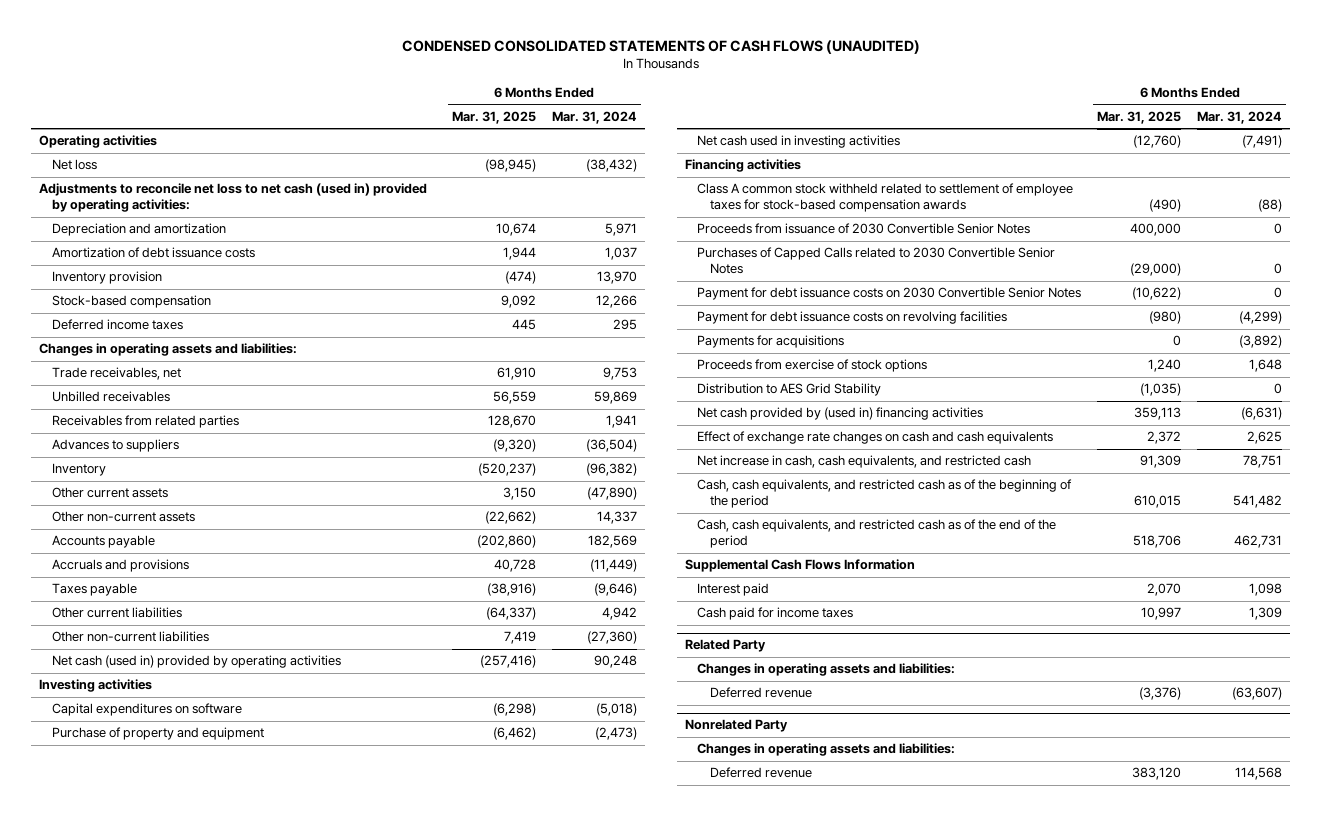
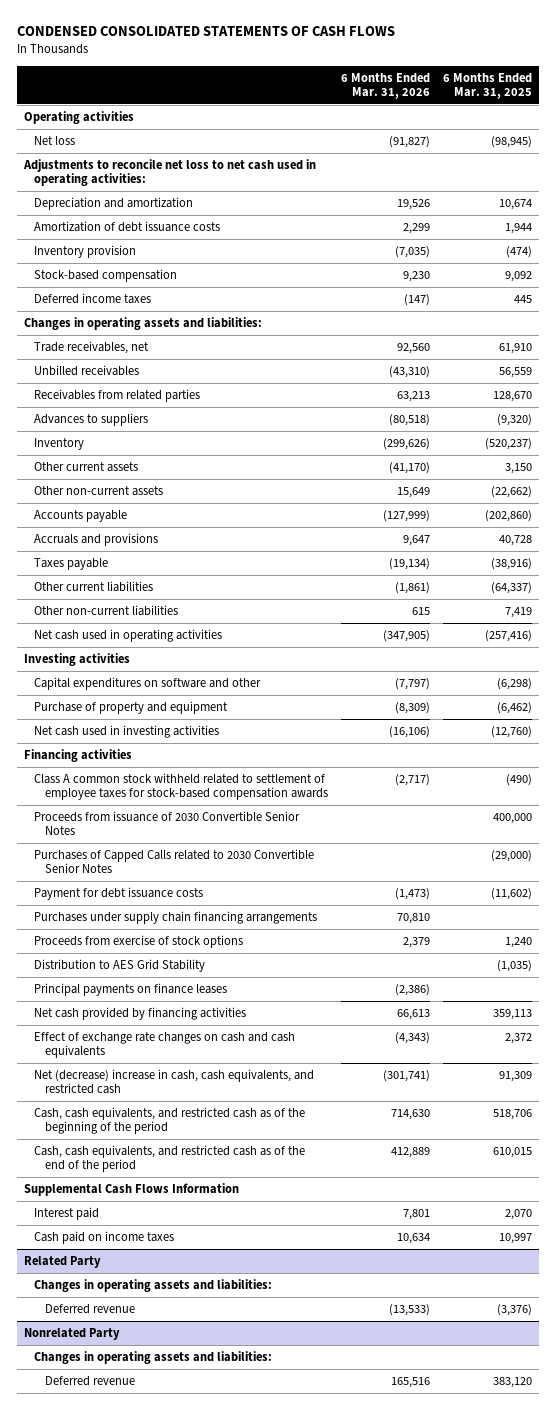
- CONDENSED CONSOLIDATED STATEMENTS OF CASH FLOWS (UNAUDITED)
+ CONDENSED CONSOLIDATED STATEMENTS OF CASH FLOWS
- | 6 Months Ended Mar. 31, 2025 | 6 Months Ended Mar. 31, 2024
+ | 6 Months Ended Mar. 31, 2026 | 6 Months Ended Mar. 31, 2025
- Adjustments to reconcile net loss to net cash (used in) provided by operating activities:
+ Adjustments to reconcile net loss to net cash used in operating activities:
- Net cash (used in) provided by operating activities | (257,416) | 90,248
+ Net cash used in operating activities | (347,905) | (257,416)
- Capital expenditures on software | (6,298) | (5,018)
+ Capital expenditures on software and other | (7,797) | (6,298)
- Payment for debt issuance costs on 2030 Convertible Senior Notes | (10,622) | 0
- Payment for debt issuance costs on revolving facilities | (980) | (4,299)
- Payments for acquisitions | 0 | (3,892)
+ Payment for debt issuance costs | (1,473) | (11,602)
+ Purchases under supply chain financing arrangements | 70,810 |
- Net cash provided by (used in) financing activities | 359,113 | (6,631)
+ Principal payments on finance leases | (2,386) |
+ Net cash provided by financing activities | 66,613 | 359,113
- Net increase in cash, cash equivalents, and restricted cash | 91,309 | 78,751
- Cash, cash equivalents, and restricted cash as of the beginning of the period | 610,015 | 541,482
- Cash, cash equivalents, and restricted cash as of the end of the period | 518,706 | 462,731
+ Net (decrease) increase in cash, cash equivalents, and restricted cash | (301,741) | 91,309
+ Cash, cash equivalents, and restricted cash as of the beginning of the period | 714,630 | 518,706
+ Cash, cash equivalents, and restricted cash as of the end of the period | 412,889 | 610,015
- Cash paid for income taxes | 10,997 | 1,309
+ Cash paid on income taxes | 10,634 | 10,997

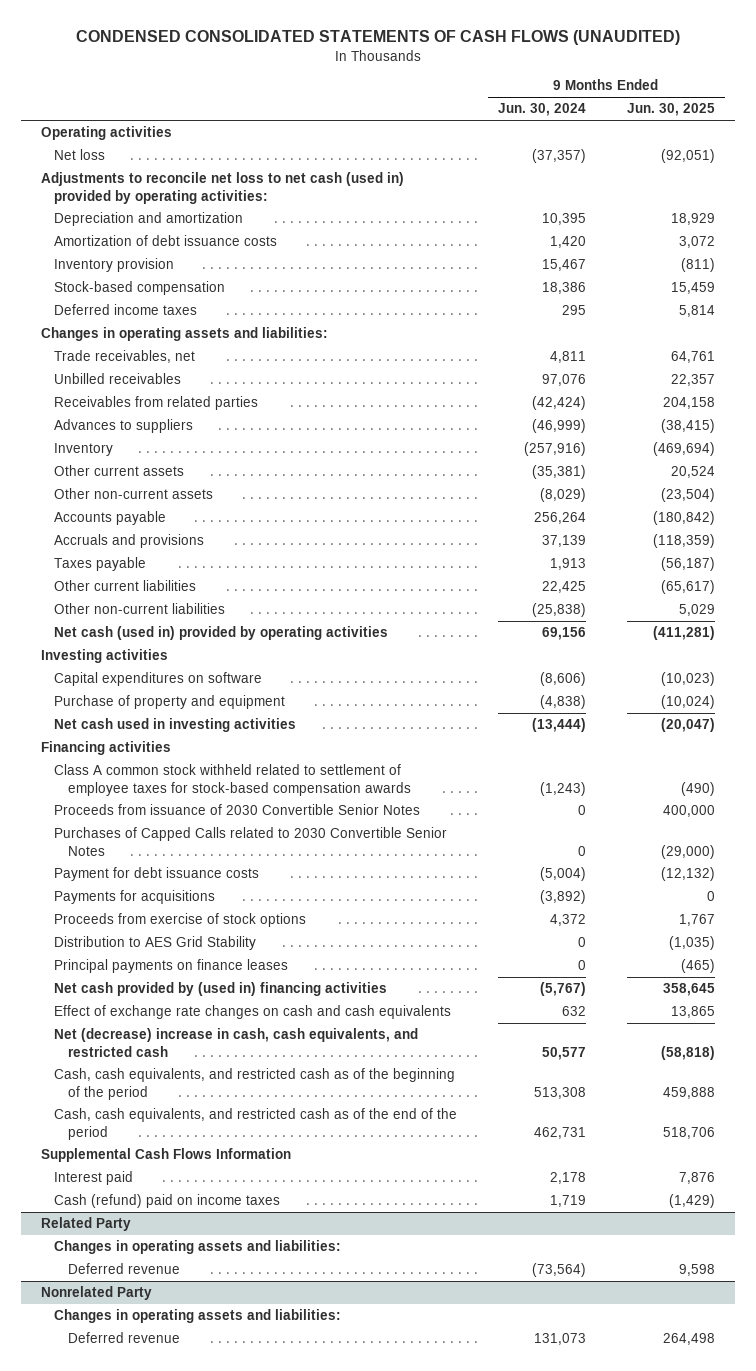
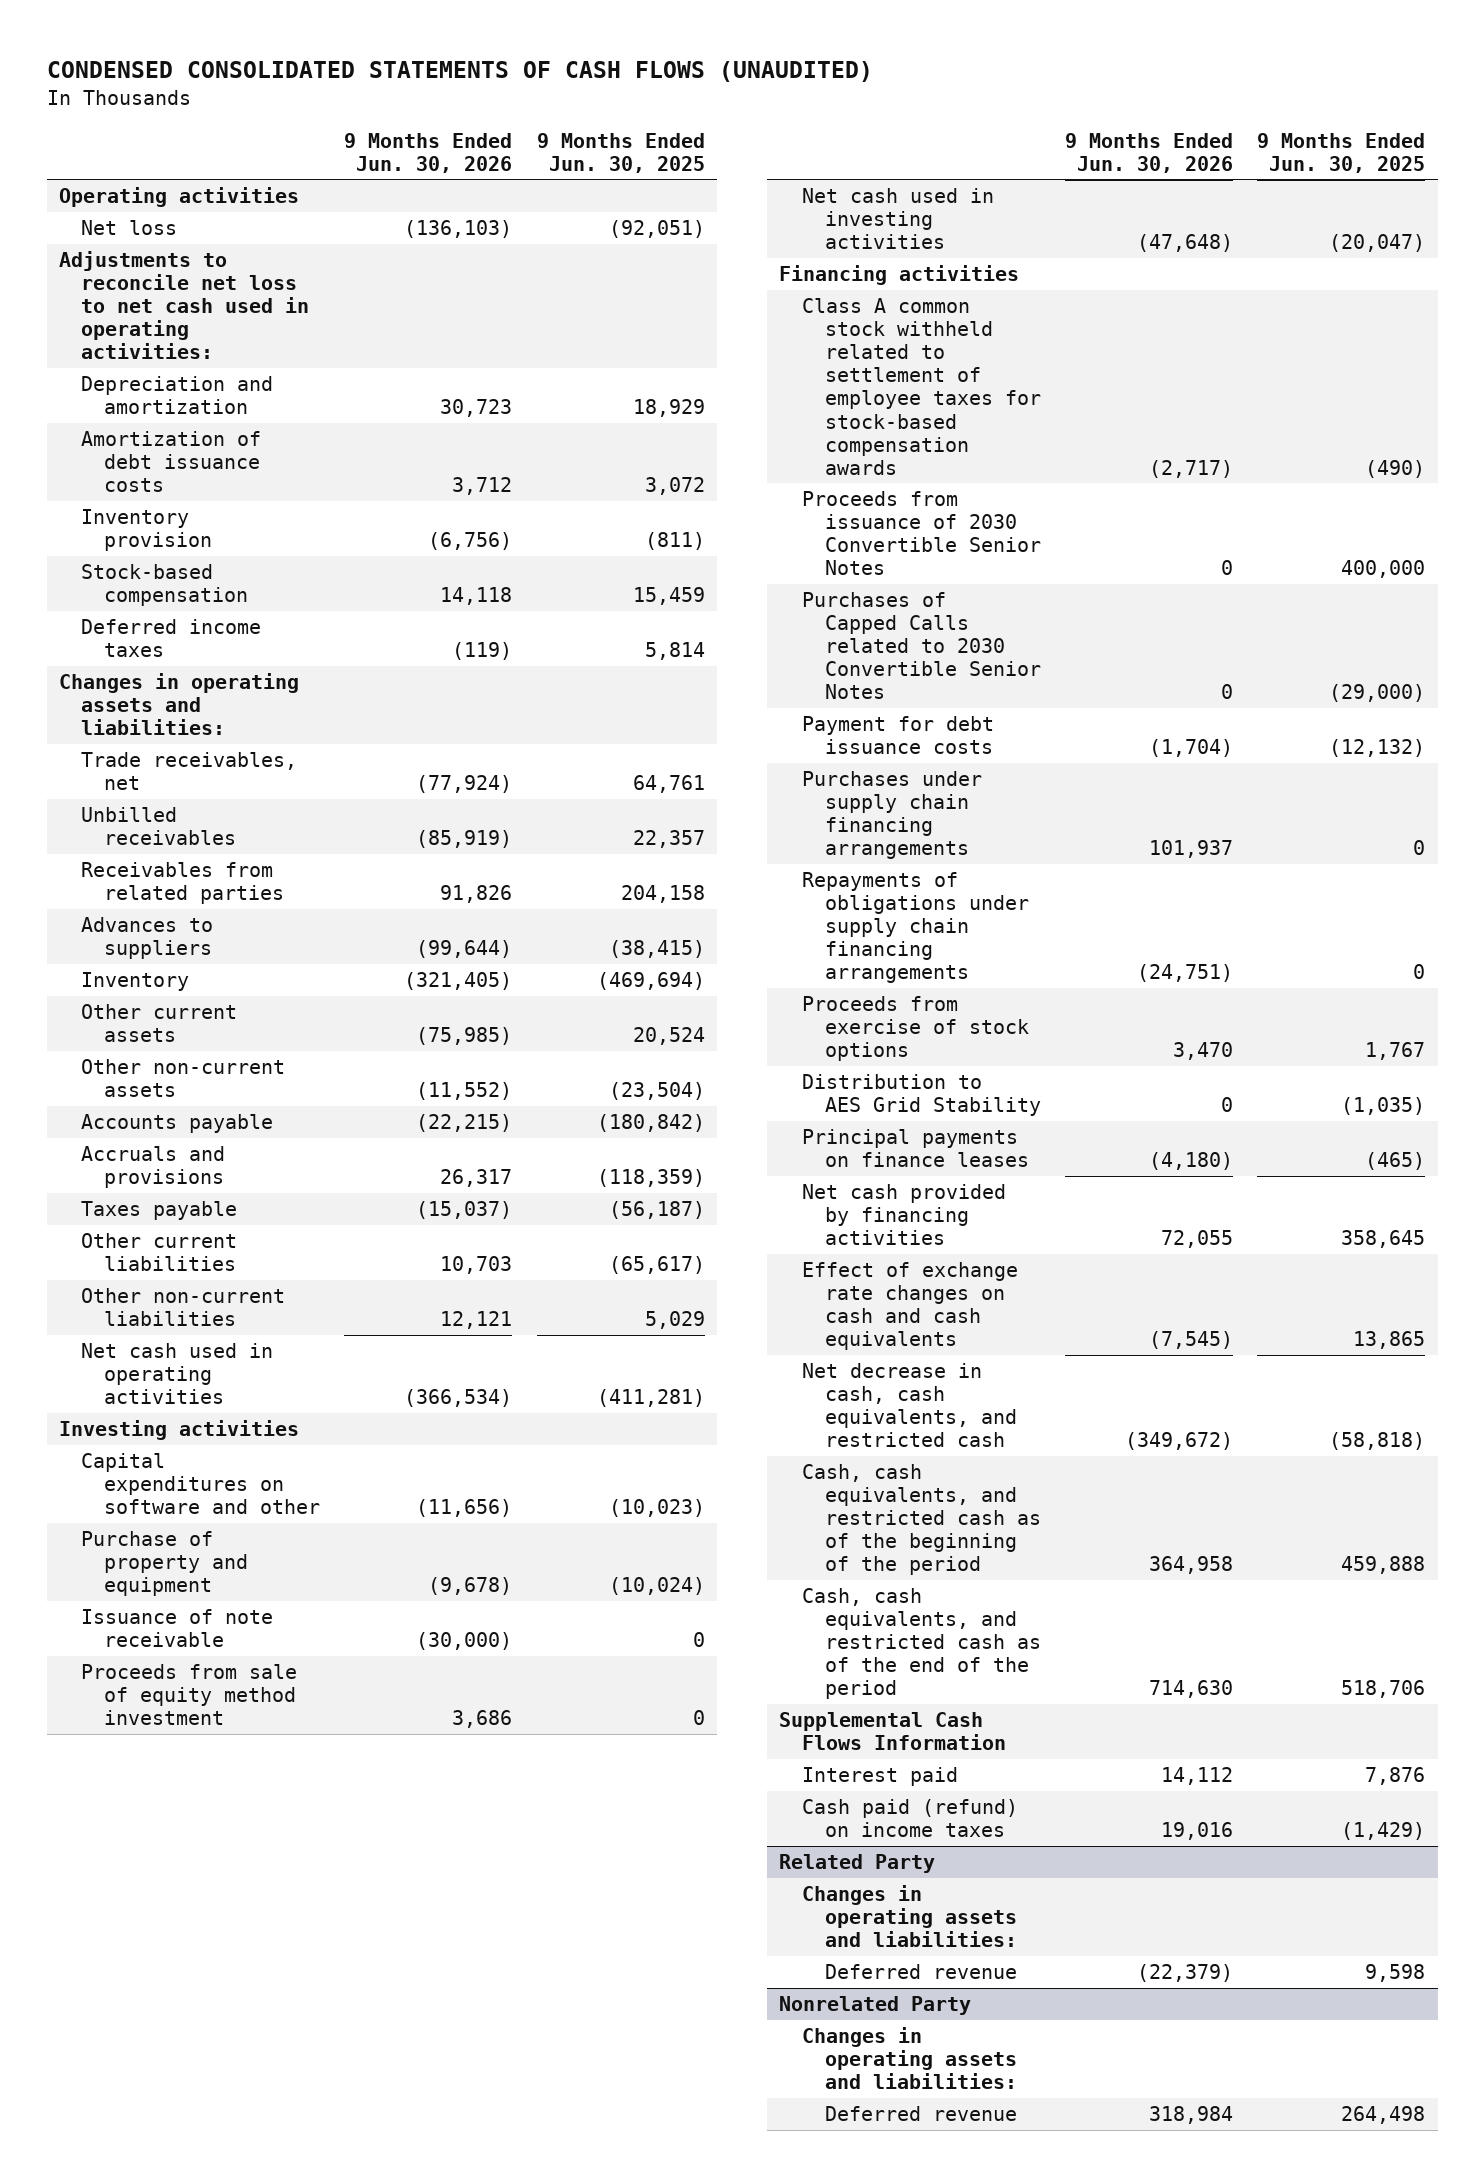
- | 9 Months Ended Jun. 30, 2024 | 9 Months Ended Jun. 30, 2025
+ | 9 Months Ended Jun. 30, 2026 | 9 Months Ended Jun. 30, 2025
- Adjustments to reconcile net loss to net cash (used in) provided by operating activities:
+ Adjustments to reconcile net loss to net cash used in operating activities:
- Net cash (used in) provided by operating activities | 69,156 | (411,281)
+ Net cash used in operating activities | (366,534) | (411,281)
- Capital expenditures on software | (8,606) | (10,023)
+ Capital expenditures on software and other | (11,656) | (10,023)
+ Issuance of note receivable | (30,000) | 0
+ Proceeds from sale of equity method investment | 3,686 | 0
- Payments for acquisitions | (3,892) | 0
+ Purchases under supply chain financing arrangements | 101,937 | 0
+ Repayments of obligations under supply chain financing arrangements | (24,751) | 0
- Net cash provided by (used in) financing activities | (5,767) | 358,645
+ Net cash provided by financing activities | 72,055 | 358,645
- Net (decrease) increase in cash, cash equivalents, and restricted cash | 50,577 | (58,818)
+ Net decrease in cash, cash equivalents, and restricted cash | (349,672) | (58,818)
- Cash (refund) paid on income taxes | 1,719 | (1,429)
+ Cash paid (refund) on income taxes | 19,016 | (1,429)

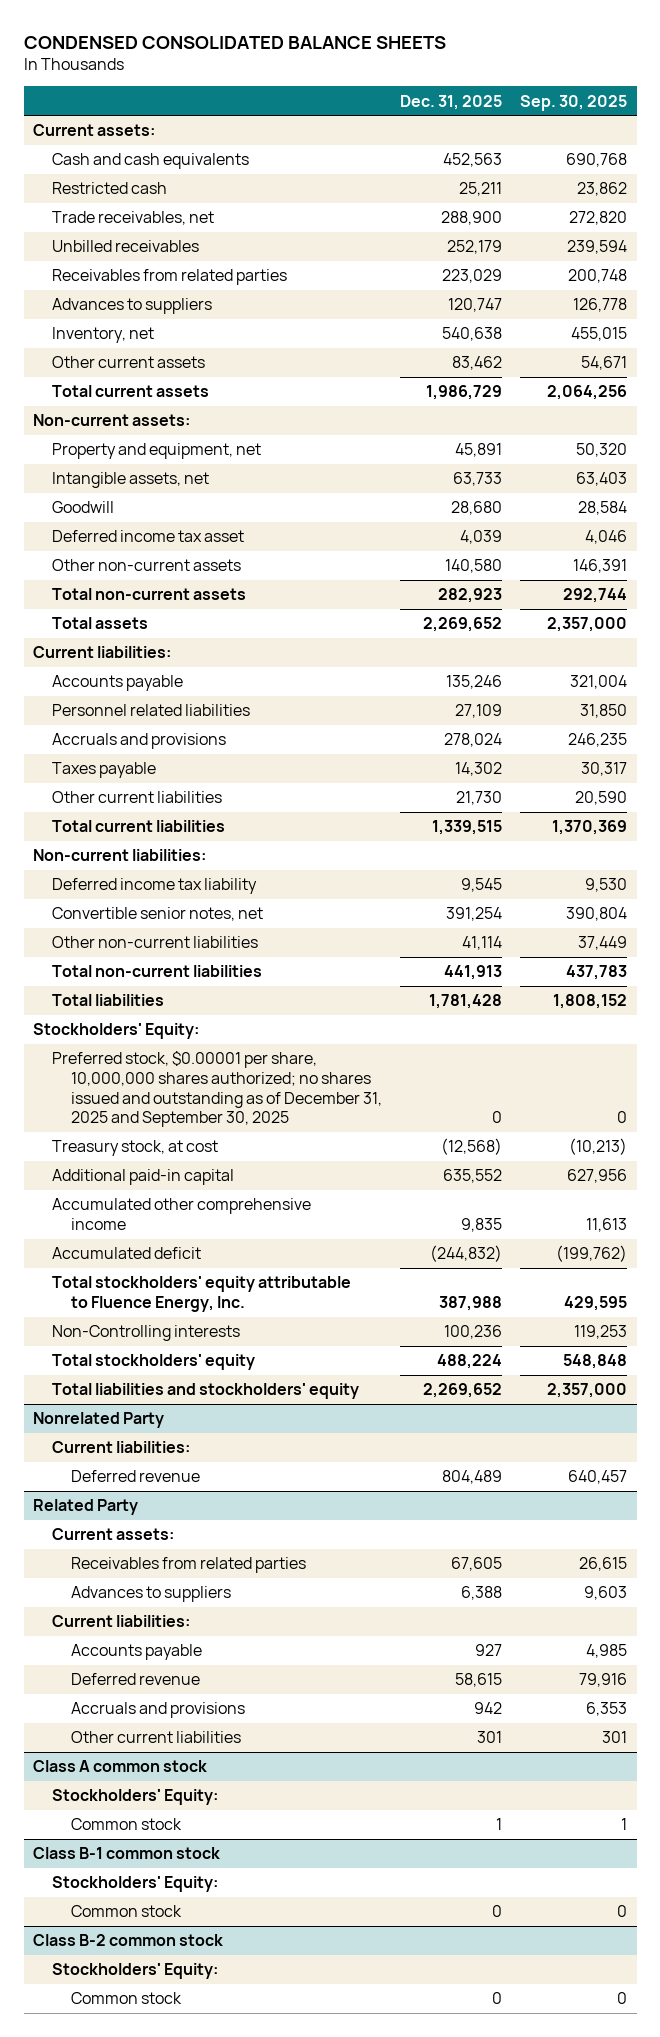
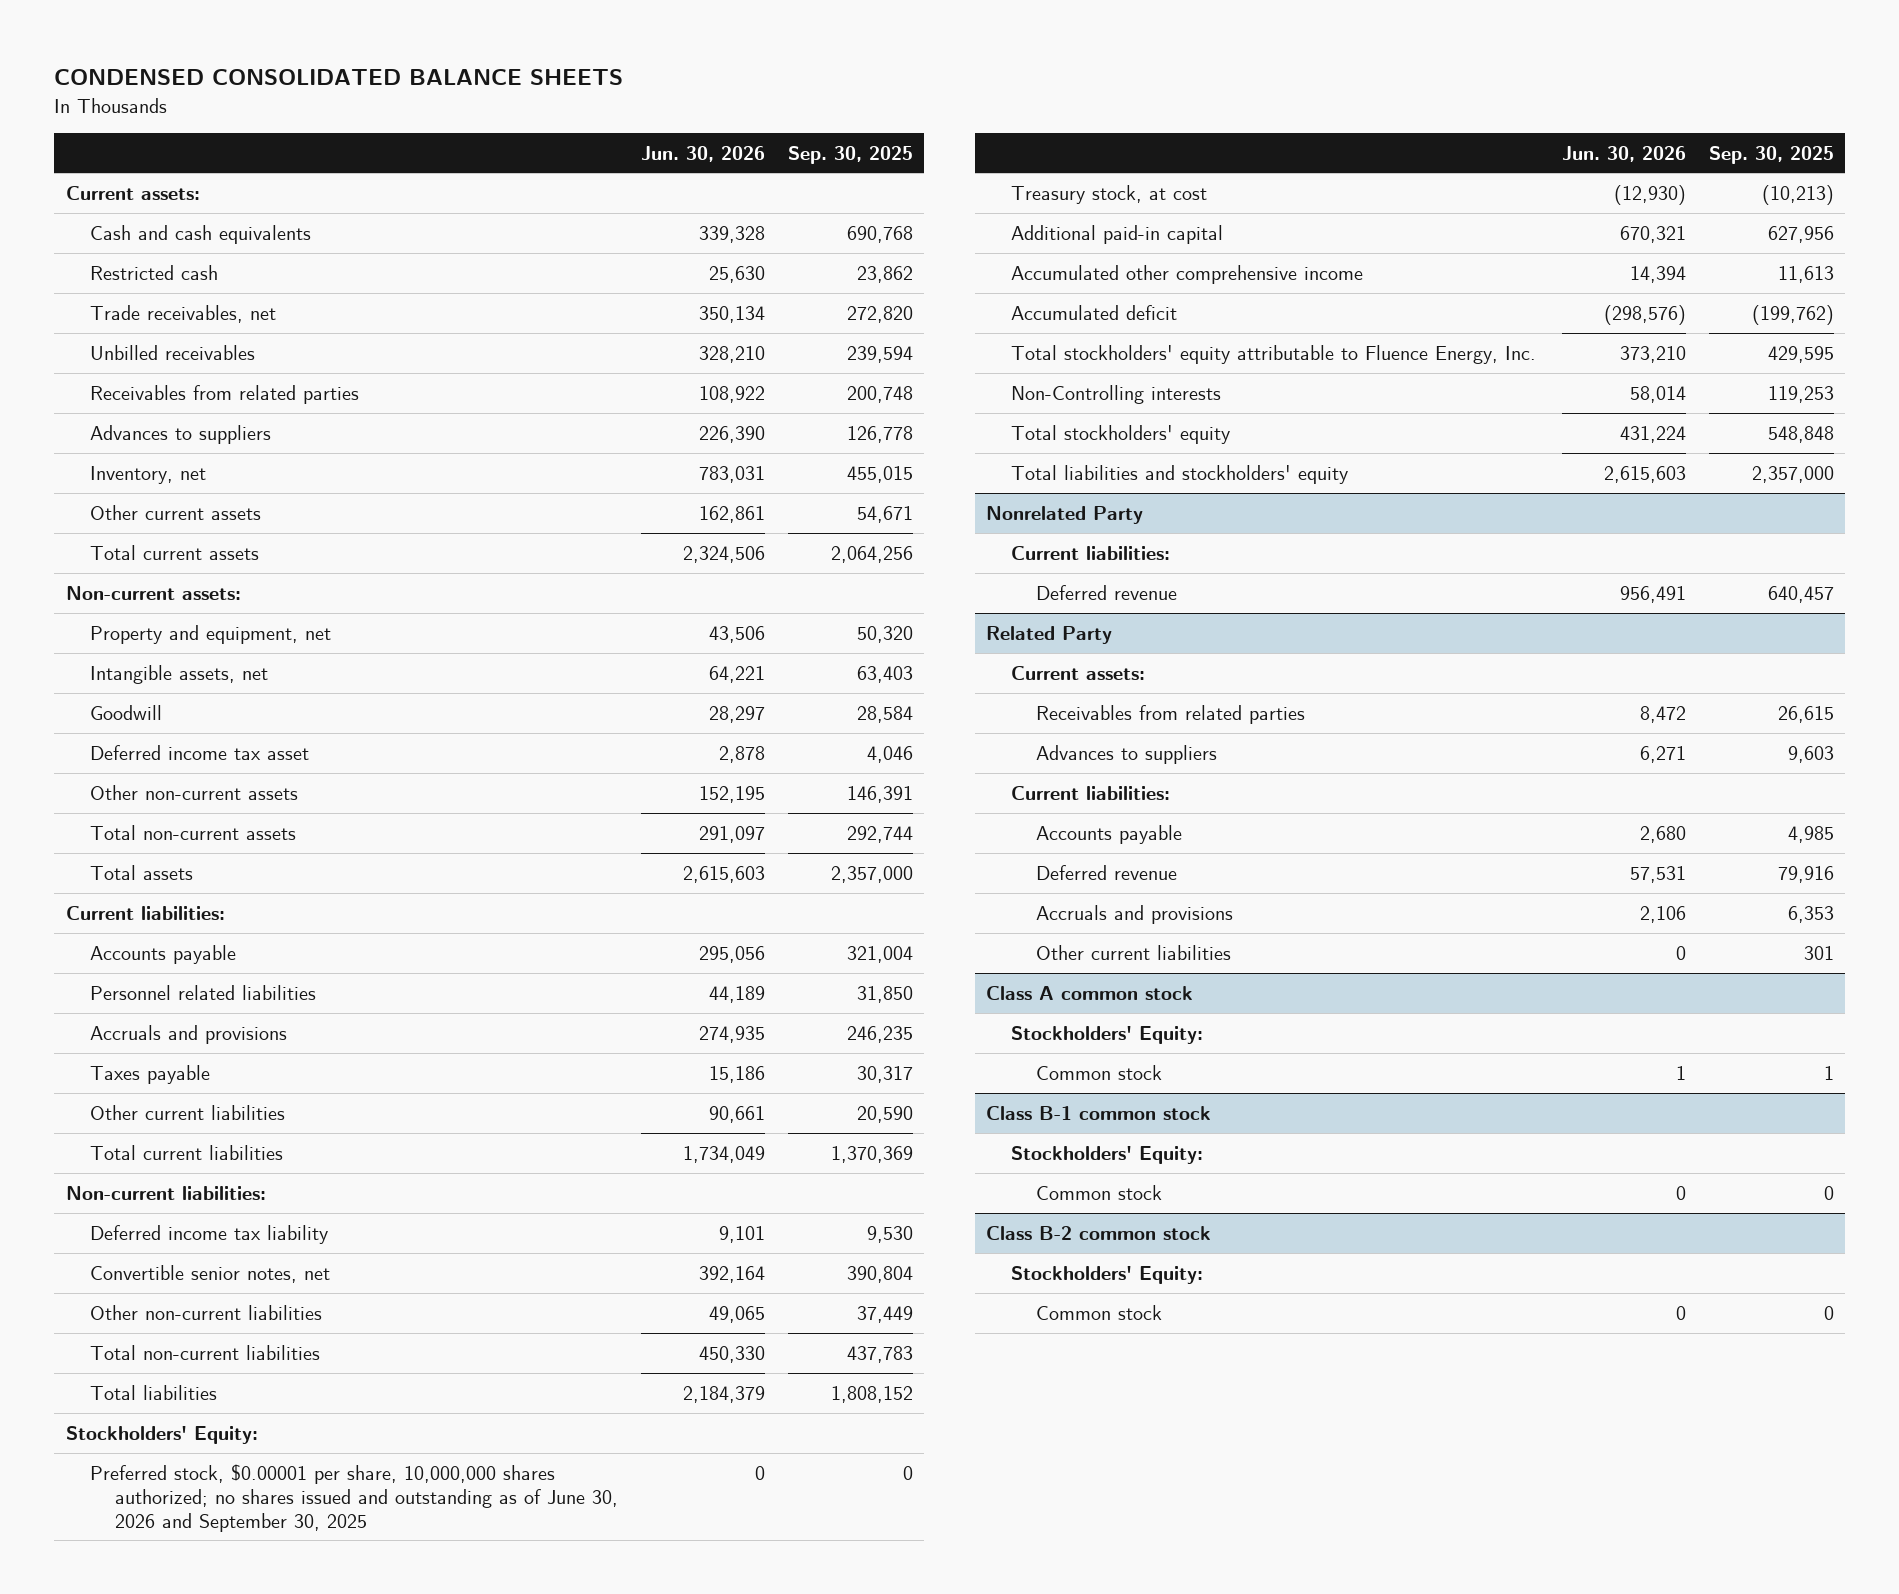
- | Dec. 31, 2025 | Sep. 30, 2025
+ | Jun. 30, 2026 | Sep. 30, 2025
- Preferred stock, $0.00001 per share, 10,000,000 shares authorized; no shares issued and outstanding as of December 31, 2025 and September 30, 2025 | 0 | 0
+ Preferred stock, $0.00001 per share, 10,000,000 shares authorized; no shares issued and outstanding as of June 30, 2026 and September 30, 2025 | 0 | 0

